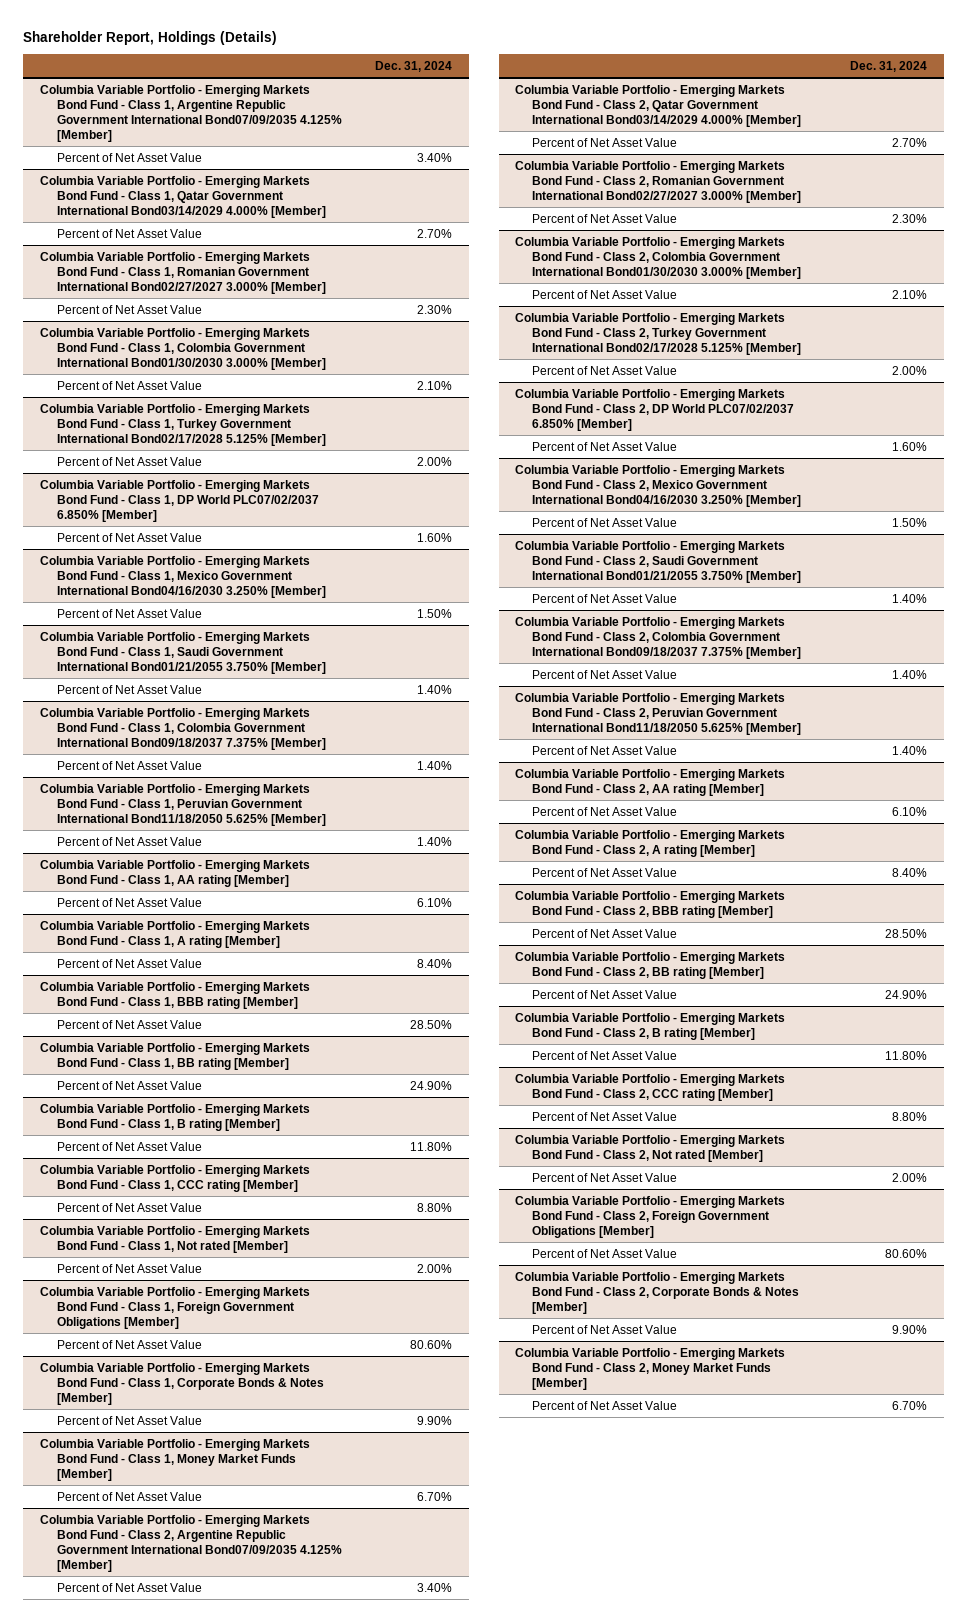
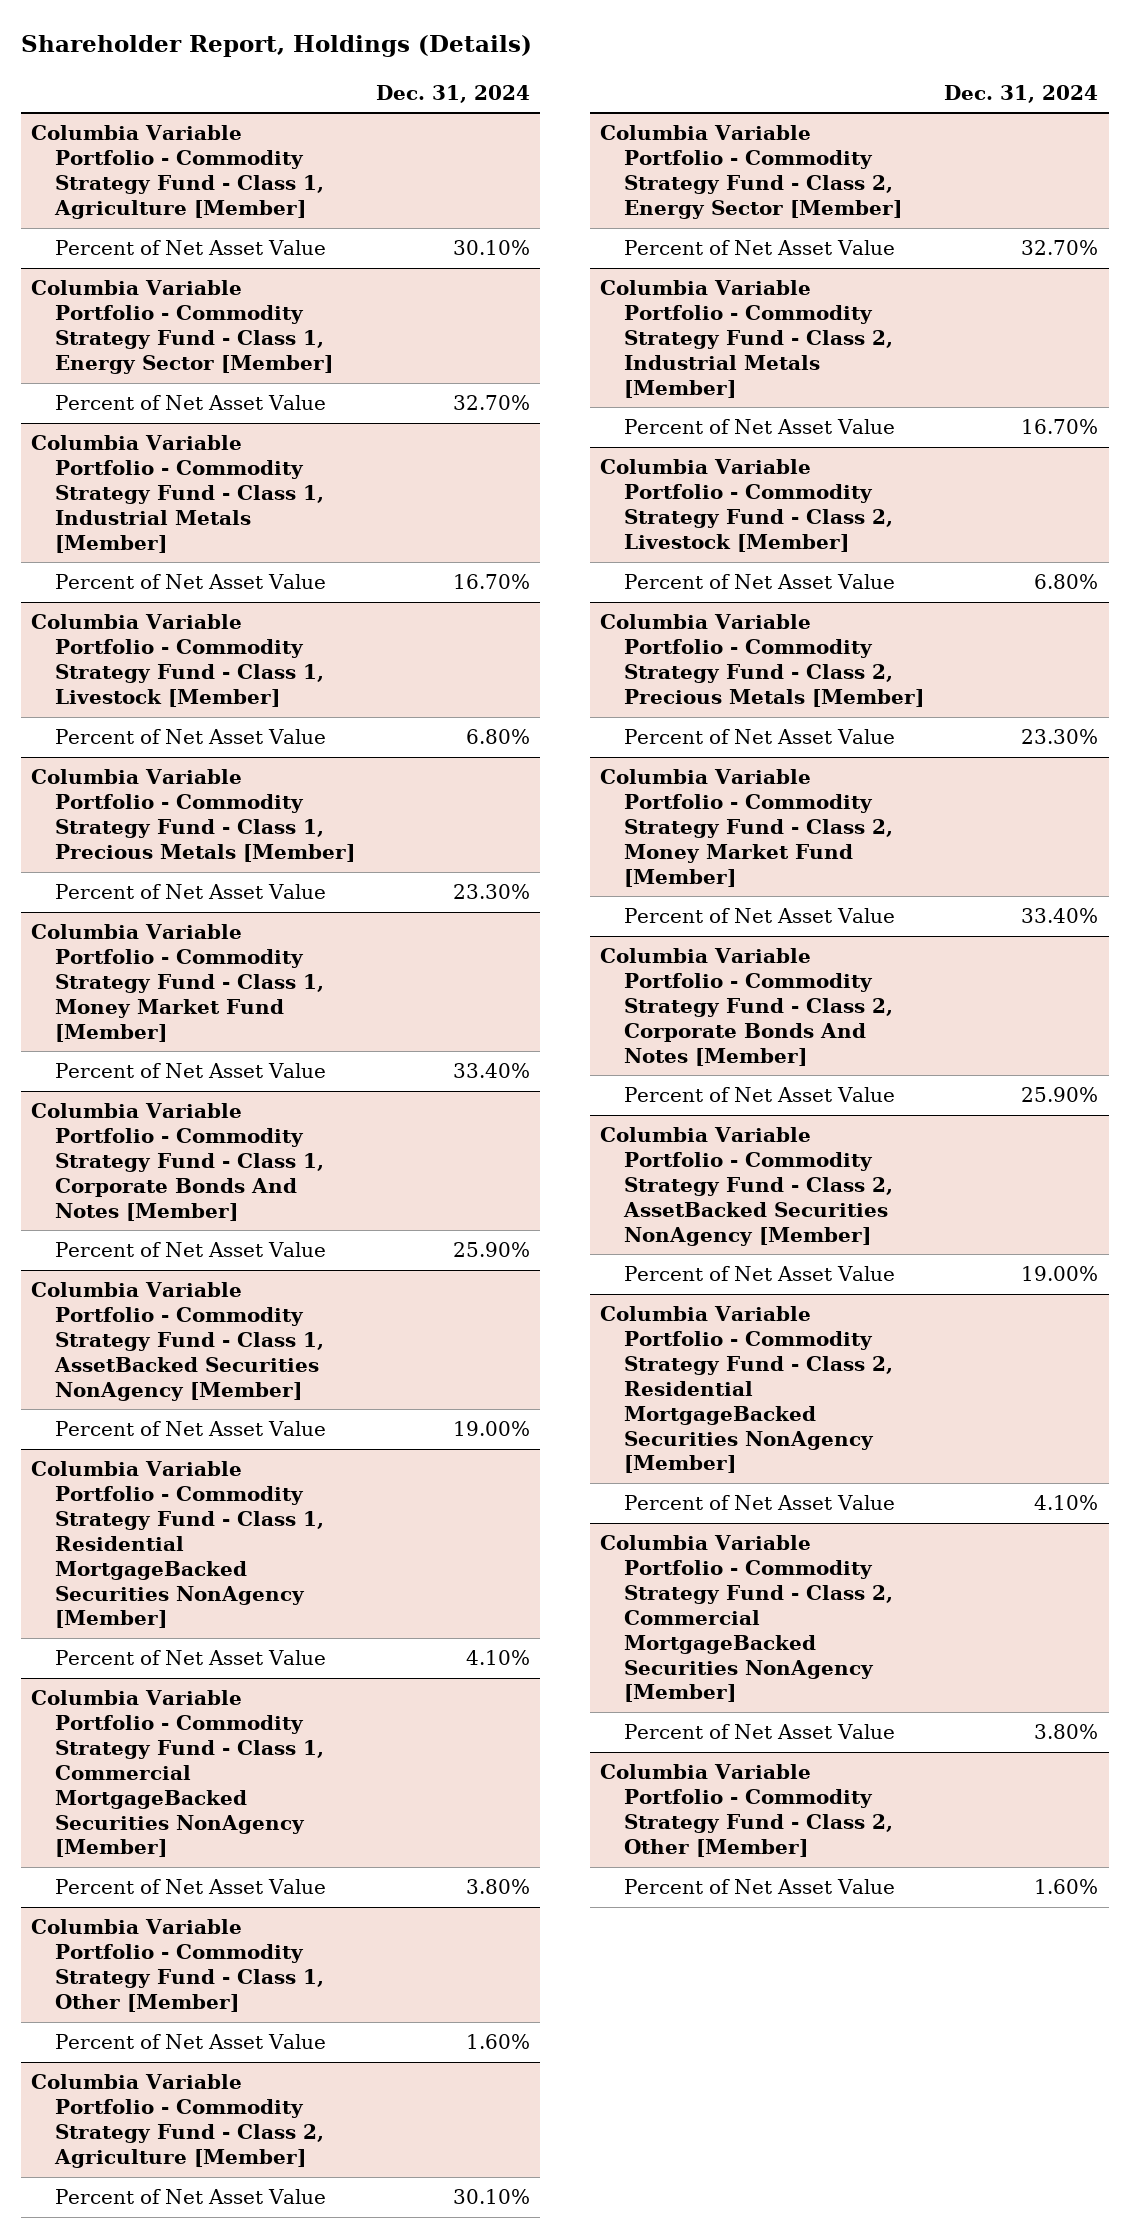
- Columbia Variable Portfolio - Emerging Markets Bond Fund - Class 1, Argentine Republic Government International Bond07/09/2035 4.125% [Member]
- Percent of Net Asset Value | 3.40%
- Columbia Variable Portfolio - Emerging Markets Bond Fund - Class 1, Qatar Government International Bond03/14/2029 4.000% [Member]
- Percent of Net Asset Value | 2.70%
- Columbia Variable Portfolio - Emerging Markets Bond Fund - Class 1, Romanian Government International Bond02/27/2027 3.000% [Member]
- Percent of Net Asset Value | 2.30%
- Columbia Variable Portfolio - Emerging Markets Bond Fund - Class 1, Colombia Government International Bond01/30/2030 3.000% [Member]
- Percent of Net Asset Value | 2.10%
- Columbia Variable Portfolio - Emerging Markets Bond Fund - Class 1, Turkey Government International Bond02/17/2028 5.125% [Member]
- Percent of Net Asset Value | 2.00%
- Columbia Variable Portfolio - Emerging Markets Bond Fund - Class 1, DP World PLC07/02/2037 6.850% [Member]
+ Columbia Variable Portfolio - Commodity Strategy Fund - Class 1, Agriculture [Member]
+ Percent of Net Asset Value | 30.10%
+ Columbia Variable Portfolio - Commodity Strategy Fund - Class 1, Energy Sector [Member]
+ Percent of Net Asset Value | 32.70%
+ Columbia Variable Portfolio - Commodity Strategy Fund - Class 1, Industrial Metals [Member]
+ Percent of Net Asset Value | 16.70%
+ Columbia Variable Portfolio - Commodity Strategy Fund - Class 1, Livestock [Member]
+ Percent of Net Asset Value | 6.80%
+ Columbia Variable Portfolio - Commodity Strategy Fund - Class 1, Precious Metals [Member]
+ Percent of Net Asset Value | 23.30%
+ Columbia Variable Portfolio - Commodity Strategy Fund - Class 1, Money Market Fund [Member]
+ Percent of Net Asset Value | 33.40%
+ Columbia Variable Portfolio - Commodity Strategy Fund - Class 1, Corporate Bonds And Notes [Member]
+ Percent of Net Asset Value | 25.90%
+ Columbia Variable Portfolio - Commodity Strategy Fund - Class 1, AssetBacked Securities NonAgency [Member]
+ Percent of Net Asset Value | 19.00%
+ Columbia Variable Portfolio - Commodity Strategy Fund - Class 1, Residential MortgageBacked Securities NonAgency [Member]
+ Percent of Net Asset Value | 4.10%
+ Columbia Variable Portfolio - Commodity Strategy Fund - Class 1, Commercial MortgageBacked Securities NonAgency [Member]
+ Percent of Net Asset Value | 3.80%
+ Columbia Variable Portfolio - Commodity Strategy Fund - Class 1, Other [Member]
- Columbia Variable Portfolio - Emerging Markets Bond Fund - Class 1, Mexico Government International Bond04/16/2030 3.250% [Member]
- Percent of Net Asset Value | 1.50%
- Columbia Variable Portfolio - Emerging Markets Bond Fund - Class 1, Saudi Government International Bond01/21/2055 3.750% [Member]
- Percent of Net Asset Value | 1.40%
- Columbia Variable Portfolio - Emerging Markets Bond Fund - Class 1, Colombia Government International Bond09/18/2037 7.375% [Member]
- Percent of Net Asset Value | 1.40%
- Columbia Variable Portfolio - Emerging Markets Bond Fund - Class 1, Peruvian Government International Bond11/18/2050 5.625% [Member]
- Percent of Net Asset Value | 1.40%
- Columbia Variable Portfolio - Emerging Markets Bond Fund - Class 1, AA rating [Member]
- Percent of Net Asset Value | 6.10%
- Columbia Variable Portfolio - Emerging Markets Bond Fund - Class 1, A rating [Member]
- Percent of Net Asset Value | 8.40%
- Columbia Variable Portfolio - Emerging Markets Bond Fund - Class 1, BBB rating [Member]
- Percent of Net Asset Value | 28.50%
- Columbia Variable Portfolio - Emerging Markets Bond Fund - Class 1, BB rating [Member]
- Percent of Net Asset Value | 24.90%
- Columbia Variable Portfolio - Emerging Markets Bond Fund - Class 1, B rating [Member]
- Percent of Net Asset Value | 11.80%
- Columbia Variable Portfolio - Emerging Markets Bond Fund - Class 1, CCC rating [Member]
- Percent of Net Asset Value | 8.80%
- Columbia Variable Portfolio - Emerging Markets Bond Fund - Class 1, Not rated [Member]
- Percent of Net Asset Value | 2.00%
- Columbia Variable Portfolio - Emerging Markets Bond Fund - Class 1, Foreign Government Obligations [Member]
- Percent of Net Asset Value | 80.60%
- Columbia Variable Portfolio - Emerging Markets Bond Fund - Class 1, Corporate Bonds & Notes [Member]
- Percent of Net Asset Value | 9.90%
- Columbia Variable Portfolio - Emerging Markets Bond Fund - Class 1, Money Market Funds [Member]
- Percent of Net Asset Value | 6.70%
- Columbia Variable Portfolio - Emerging Markets Bond Fund - Class 2, Argentine Republic Government International Bond07/09/2035 4.125% [Member]
- Percent of Net Asset Value | 3.40%
- Columbia Variable Portfolio - Emerging Markets Bond Fund - Class 2, Qatar Government International Bond03/14/2029 4.000% [Member]
- Percent of Net Asset Value | 2.70%
- Columbia Variable Portfolio - Emerging Markets Bond Fund - Class 2, Romanian Government International Bond02/27/2027 3.000% [Member]
- Percent of Net Asset Value | 2.30%
- Columbia Variable Portfolio - Emerging Markets Bond Fund - Class 2, Colombia Government International Bond01/30/2030 3.000% [Member]
- Percent of Net Asset Value | 2.10%
- Columbia Variable Portfolio - Emerging Markets Bond Fund - Class 2, Turkey Government International Bond02/17/2028 5.125% [Member]
- Percent of Net Asset Value | 2.00%
- Columbia Variable Portfolio - Emerging Markets Bond Fund - Class 2, DP World PLC07/02/2037 6.850% [Member]
+ Columbia Variable Portfolio - Commodity Strategy Fund - Class 2, Agriculture [Member]
+ Percent of Net Asset Value | 30.10%
+ Columbia Variable Portfolio - Commodity Strategy Fund - Class 2, Energy Sector [Member]
+ Percent of Net Asset Value | 32.70%
+ Columbia Variable Portfolio - Commodity Strategy Fund - Class 2, Industrial Metals [Member]
+ Percent of Net Asset Value | 16.70%
+ Columbia Variable Portfolio - Commodity Strategy Fund - Class 2, Livestock [Member]
+ Percent of Net Asset Value | 6.80%
+ Columbia Variable Portfolio - Commodity Strategy Fund - Class 2, Precious Metals [Member]
+ Percent of Net Asset Value | 23.30%
+ Columbia Variable Portfolio - Commodity Strategy Fund - Class 2, Money Market Fund [Member]
+ Percent of Net Asset Value | 33.40%
+ Columbia Variable Portfolio - Commodity Strategy Fund - Class 2, Corporate Bonds And Notes [Member]
+ Percent of Net Asset Value | 25.90%
+ Columbia Variable Portfolio - Commodity Strategy Fund - Class 2, AssetBacked Securities NonAgency [Member]
+ Percent of Net Asset Value | 19.00%
+ Columbia Variable Portfolio - Commodity Strategy Fund - Class 2, Residential MortgageBacked Securities NonAgency [Member]
+ Percent of Net Asset Value | 4.10%
+ Columbia Variable Portfolio - Commodity Strategy Fund - Class 2, Commercial MortgageBacked Securities NonAgency [Member]
+ Percent of Net Asset Value | 3.80%
+ Columbia Variable Portfolio - Commodity Strategy Fund - Class 2, Other [Member]
- Columbia Variable Portfolio - Emerging Markets Bond Fund - Class 2, Mexico Government International Bond04/16/2030 3.250% [Member]
- Percent of Net Asset Value | 1.50%
- Columbia Variable Portfolio - Emerging Markets Bond Fund - Class 2, Saudi Government International Bond01/21/2055 3.750% [Member]
- Percent of Net Asset Value | 1.40%
- Columbia Variable Portfolio - Emerging Markets Bond Fund - Class 2, Colombia Government International Bond09/18/2037 7.375% [Member]
- Percent of Net Asset Value | 1.40%
- Columbia Variable Portfolio - Emerging Markets Bond Fund - Class 2, Peruvian Government International Bond11/18/2050 5.625% [Member]
- Percent of Net Asset Value | 1.40%
- Columbia Variable Portfolio - Emerging Markets Bond Fund - Class 2, AA rating [Member]
- Percent of Net Asset Value | 6.10%
- Columbia Variable Portfolio - Emerging Markets Bond Fund - Class 2, A rating [Member]
- Percent of Net Asset Value | 8.40%
- Columbia Variable Portfolio - Emerging Markets Bond Fund - Class 2, BBB rating [Member]
- Percent of Net Asset Value | 28.50%
- Columbia Variable Portfolio - Emerging Markets Bond Fund - Class 2, BB rating [Member]
- Percent of Net Asset Value | 24.90%
- Columbia Variable Portfolio - Emerging Markets Bond Fund - Class 2, B rating [Member]
- Percent of Net Asset Value | 11.80%
- Columbia Variable Portfolio - Emerging Markets Bond Fund - Class 2, CCC rating [Member]
- Percent of Net Asset Value | 8.80%
- Columbia Variable Portfolio - Emerging Markets Bond Fund - Class 2, Not rated [Member]
- Percent of Net Asset Value | 2.00%
- Columbia Variable Portfolio - Emerging Markets Bond Fund - Class 2, Foreign Government Obligations [Member]
- Percent of Net Asset Value | 80.60%
- Columbia Variable Portfolio - Emerging Markets Bond Fund - Class 2, Corporate Bonds & Notes [Member]
- Percent of Net Asset Value | 9.90%
- Columbia Variable Portfolio - Emerging Markets Bond Fund - Class 2, Money Market Funds [Member]
- Percent of Net Asset Value | 6.70%

